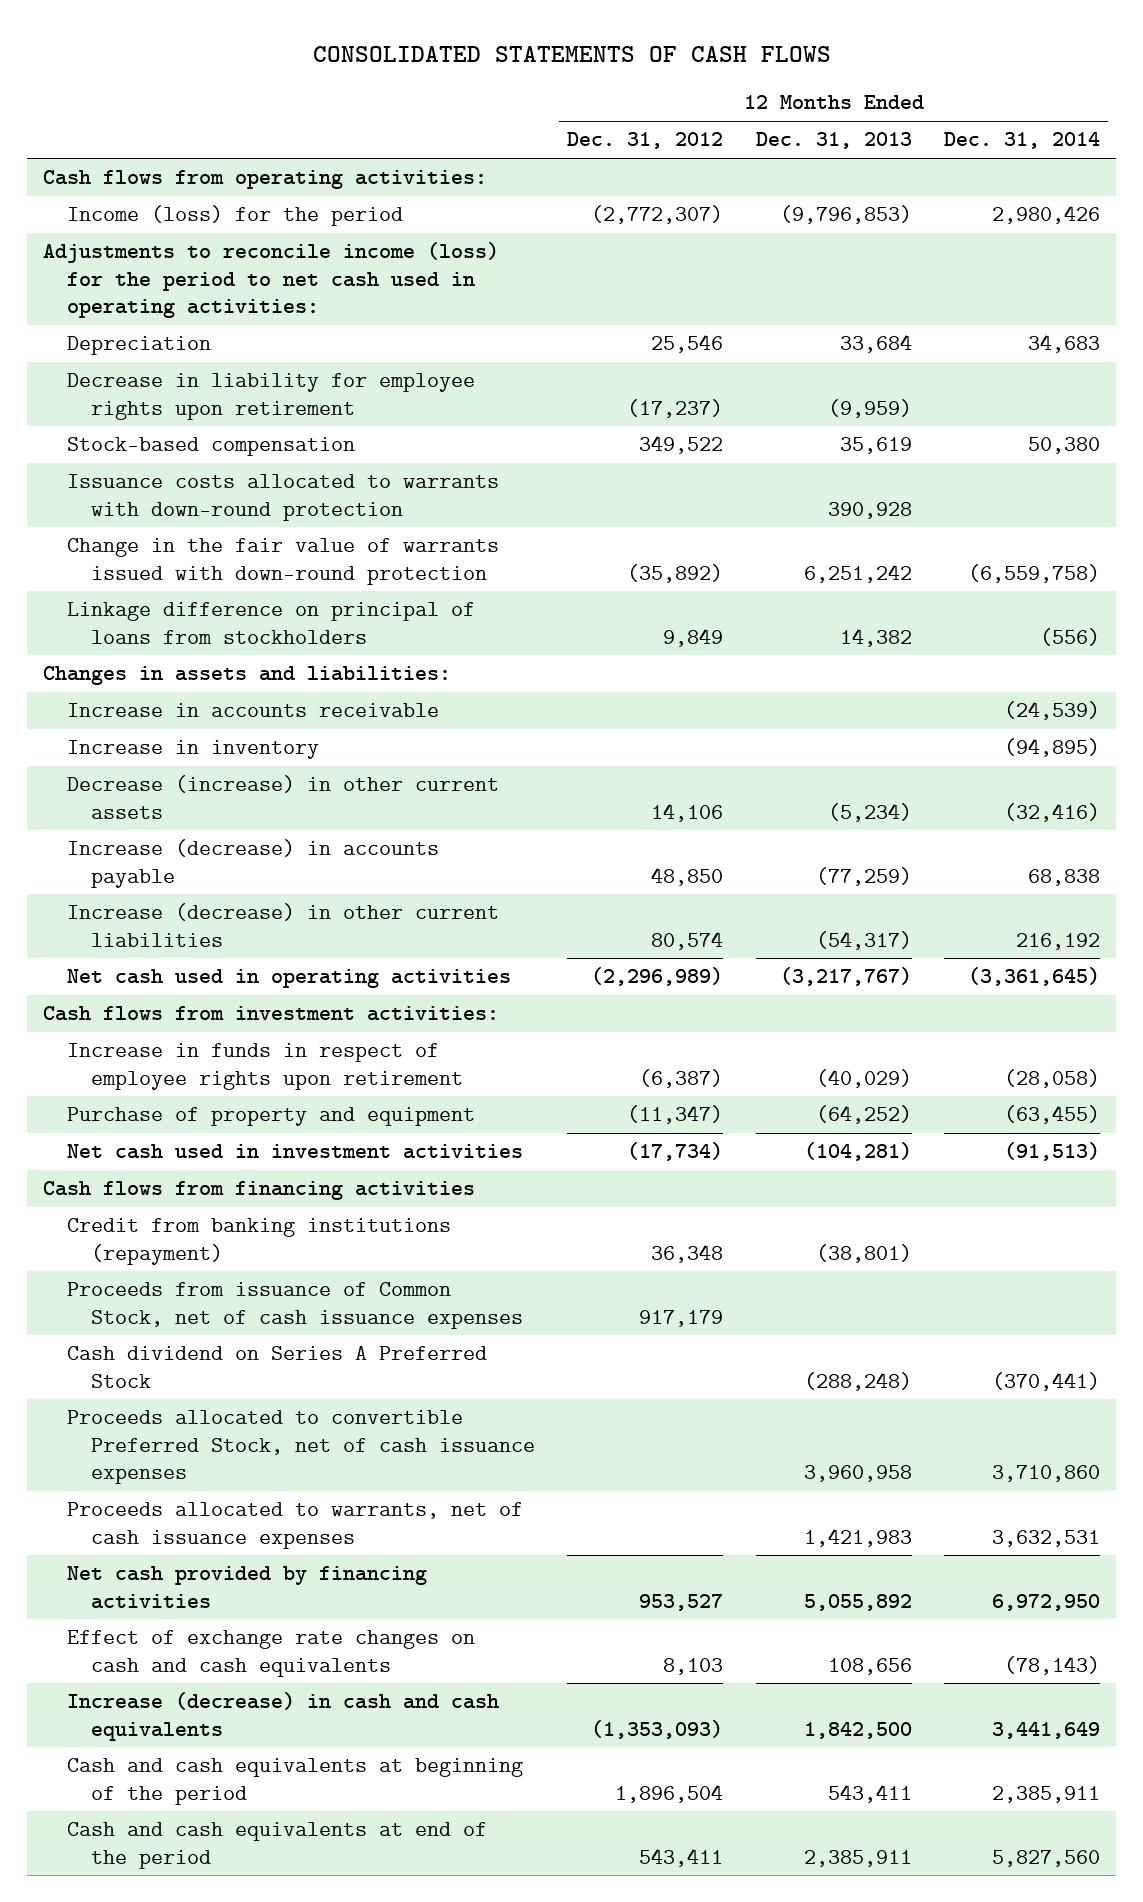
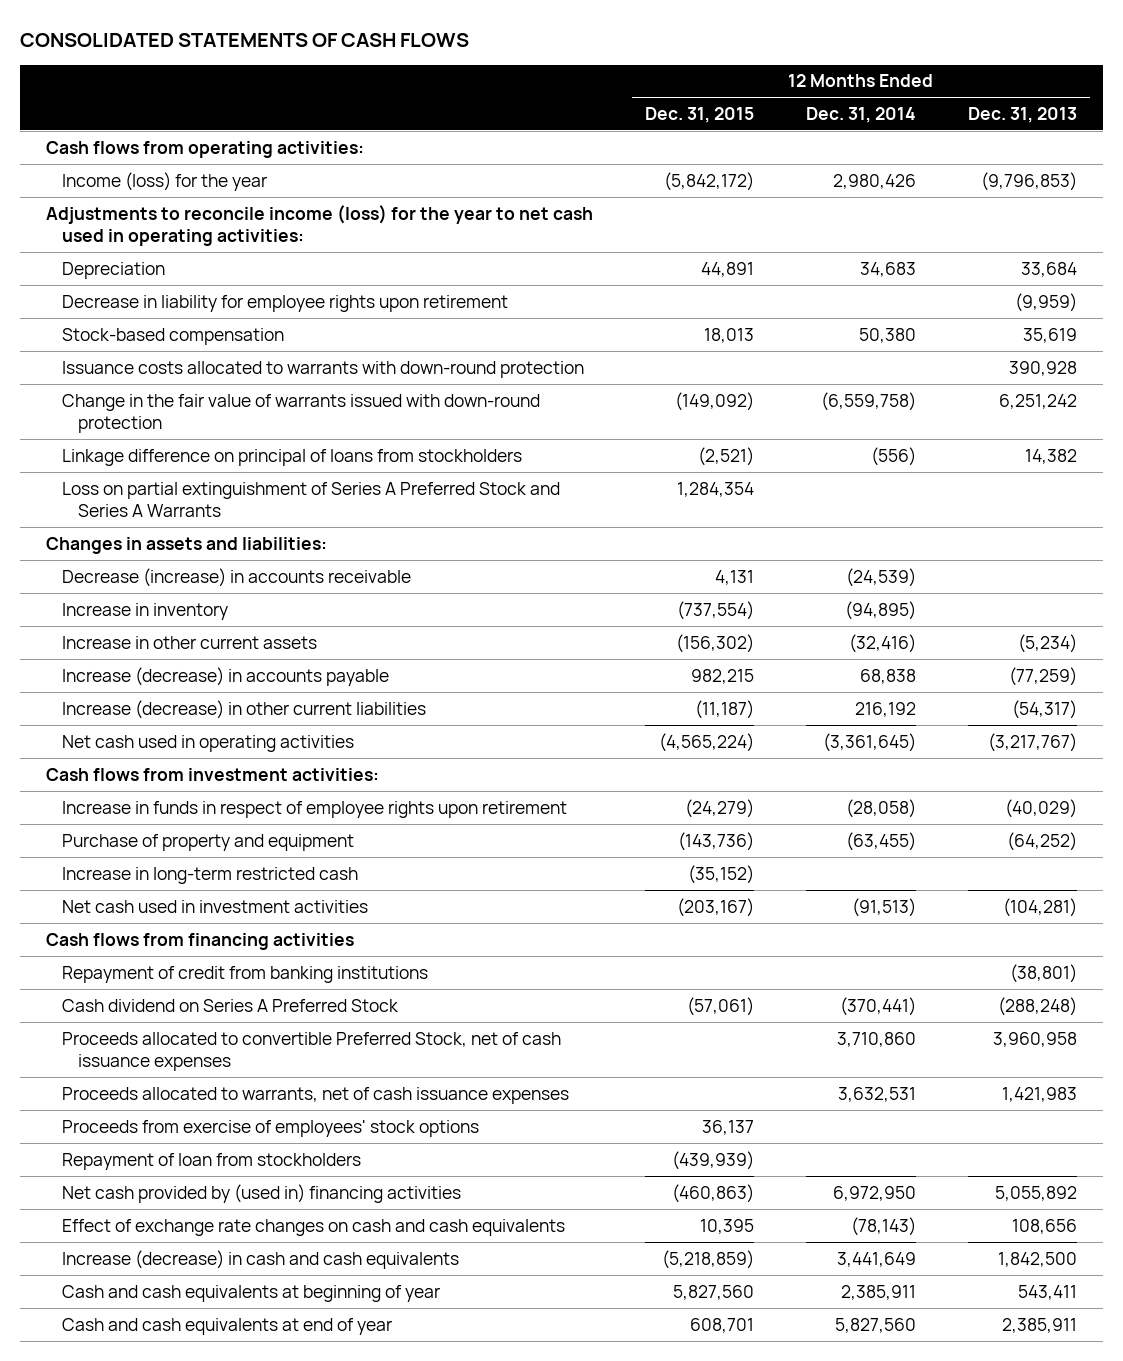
- | 12 Months Ended Dec. 31, 2012 | 12 Months Ended Dec. 31, 2013 | 12 Months Ended Dec. 31, 2014
+ | 12 Months Ended Dec. 31, 2015 | 12 Months Ended Dec. 31, 2014 | 12 Months Ended Dec. 31, 2013
- Income (loss) for the period | (2,772,307) | (9,796,853) | 2,980,426
- Adjustments to reconcile income (loss) for the period to net cash used in operating activities:
+ Income (loss) for the year | (5,842,172) | 2,980,426 | (9,796,853)
+ Adjustments to reconcile income (loss) for the year to net cash used in operating activities:
+ Loss on partial extinguishment of Series A Preferred Stock and Series A Warrants | 1,284,354 | |
- Increase in accounts receivable | | | (24,539)
+ Decrease (increase) in accounts receivable | 4,131 | (24,539) |
- Decrease (increase) in other current assets | 14,106 | (5,234) | (32,416)
+ Increase in other current assets | (156,302) | (32,416) | (5,234)
+ Increase in long-term restricted cash | (35,152) | |
- Credit from banking institutions (repayment) | 36,348 | (38,801) |
- Proceeds from issuance of Common Stock, net of cash issuance expenses | 917,179 | |
+ Repayment of credit from banking institutions | | | (38,801)
- Net cash provided by financing activities | 953,527 | 5,055,892 | 6,972,950
+ Proceeds from exercise of employees' stock options | 36,137 | |
+ Repayment of loan from stockholders | (439,939) | |
+ Net cash provided by (used in) financing activities | (460,863) | 6,972,950 | 5,055,892
- Cash and cash equivalents at beginning of the period | 1,896,504 | 543,411 | 2,385,911
- Cash and cash equivalents at end of the period | 543,411 | 2,385,911 | 5,827,560
+ Cash and cash equivalents at beginning of year | 5,827,560 | 2,385,911 | 543,411
+ Cash and cash equivalents at end of year | 608,701 | 5,827,560 | 2,385,911

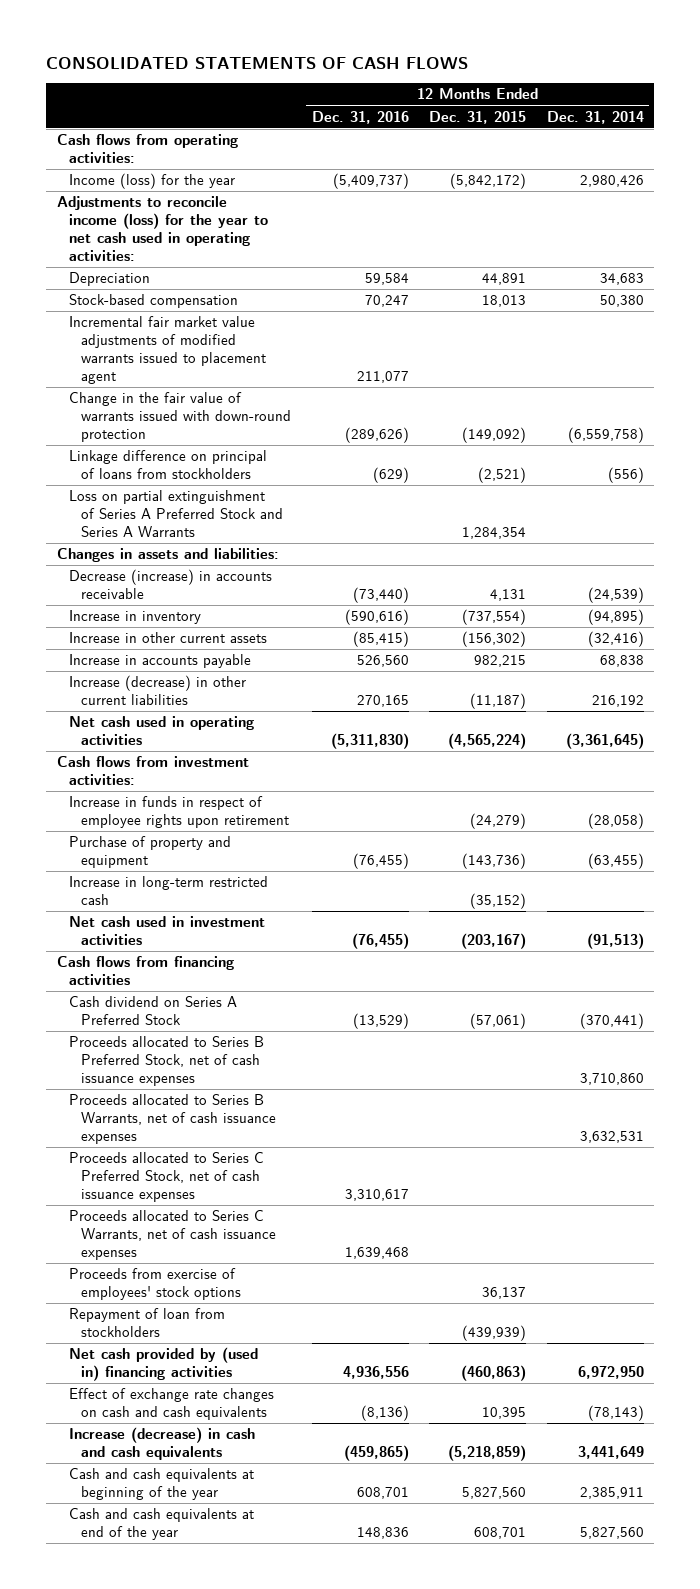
- | 12 Months Ended Dec. 31, 2015 | 12 Months Ended Dec. 31, 2014 | 12 Months Ended Dec. 31, 2013
+ | 12 Months Ended Dec. 31, 2016 | 12 Months Ended Dec. 31, 2015 | 12 Months Ended Dec. 31, 2014
- Decrease in liability for employee rights upon retirement | | | (9,959)
- Issuance costs allocated to warrants with down-round protection | | | 390,928
+ Incremental fair market value adjustments of modified warrants issued to placement agent | 211,077 | |
- Increase (decrease) in accounts payable | 982,215 | 68,838 | (77,259)
+ Increase in accounts payable | 526,560 | 982,215 | 68,838
- Repayment of credit from banking institutions | | | (38,801)
- Proceeds allocated to convertible Preferred Stock, net of cash issuance expenses | | 3,710,860 | 3,960,958
- Proceeds allocated to warrants, net of cash issuance expenses | | 3,632,531 | 1,421,983
+ Proceeds allocated to Series B Preferred Stock, net of cash issuance expenses | | | 3,710,860
+ Proceeds allocated to Series B Warrants, net of cash issuance expenses | | | 3,632,531
+ Proceeds allocated to Series C Preferred Stock, net of cash issuance expenses | 3,310,617 | |
+ Proceeds allocated to Series C Warrants, net of cash issuance expenses | 1,639,468 | |
- Cash and cash equivalents at beginning of year | 5,827,560 | 2,385,911 | 543,411
- Cash and cash equivalents at end of year | 608,701 | 5,827,560 | 2,385,911
+ Cash and cash equivalents at beginning of the year | 608,701 | 5,827,560 | 2,385,911
+ Cash and cash equivalents at end of the year | 148,836 | 608,701 | 5,827,560

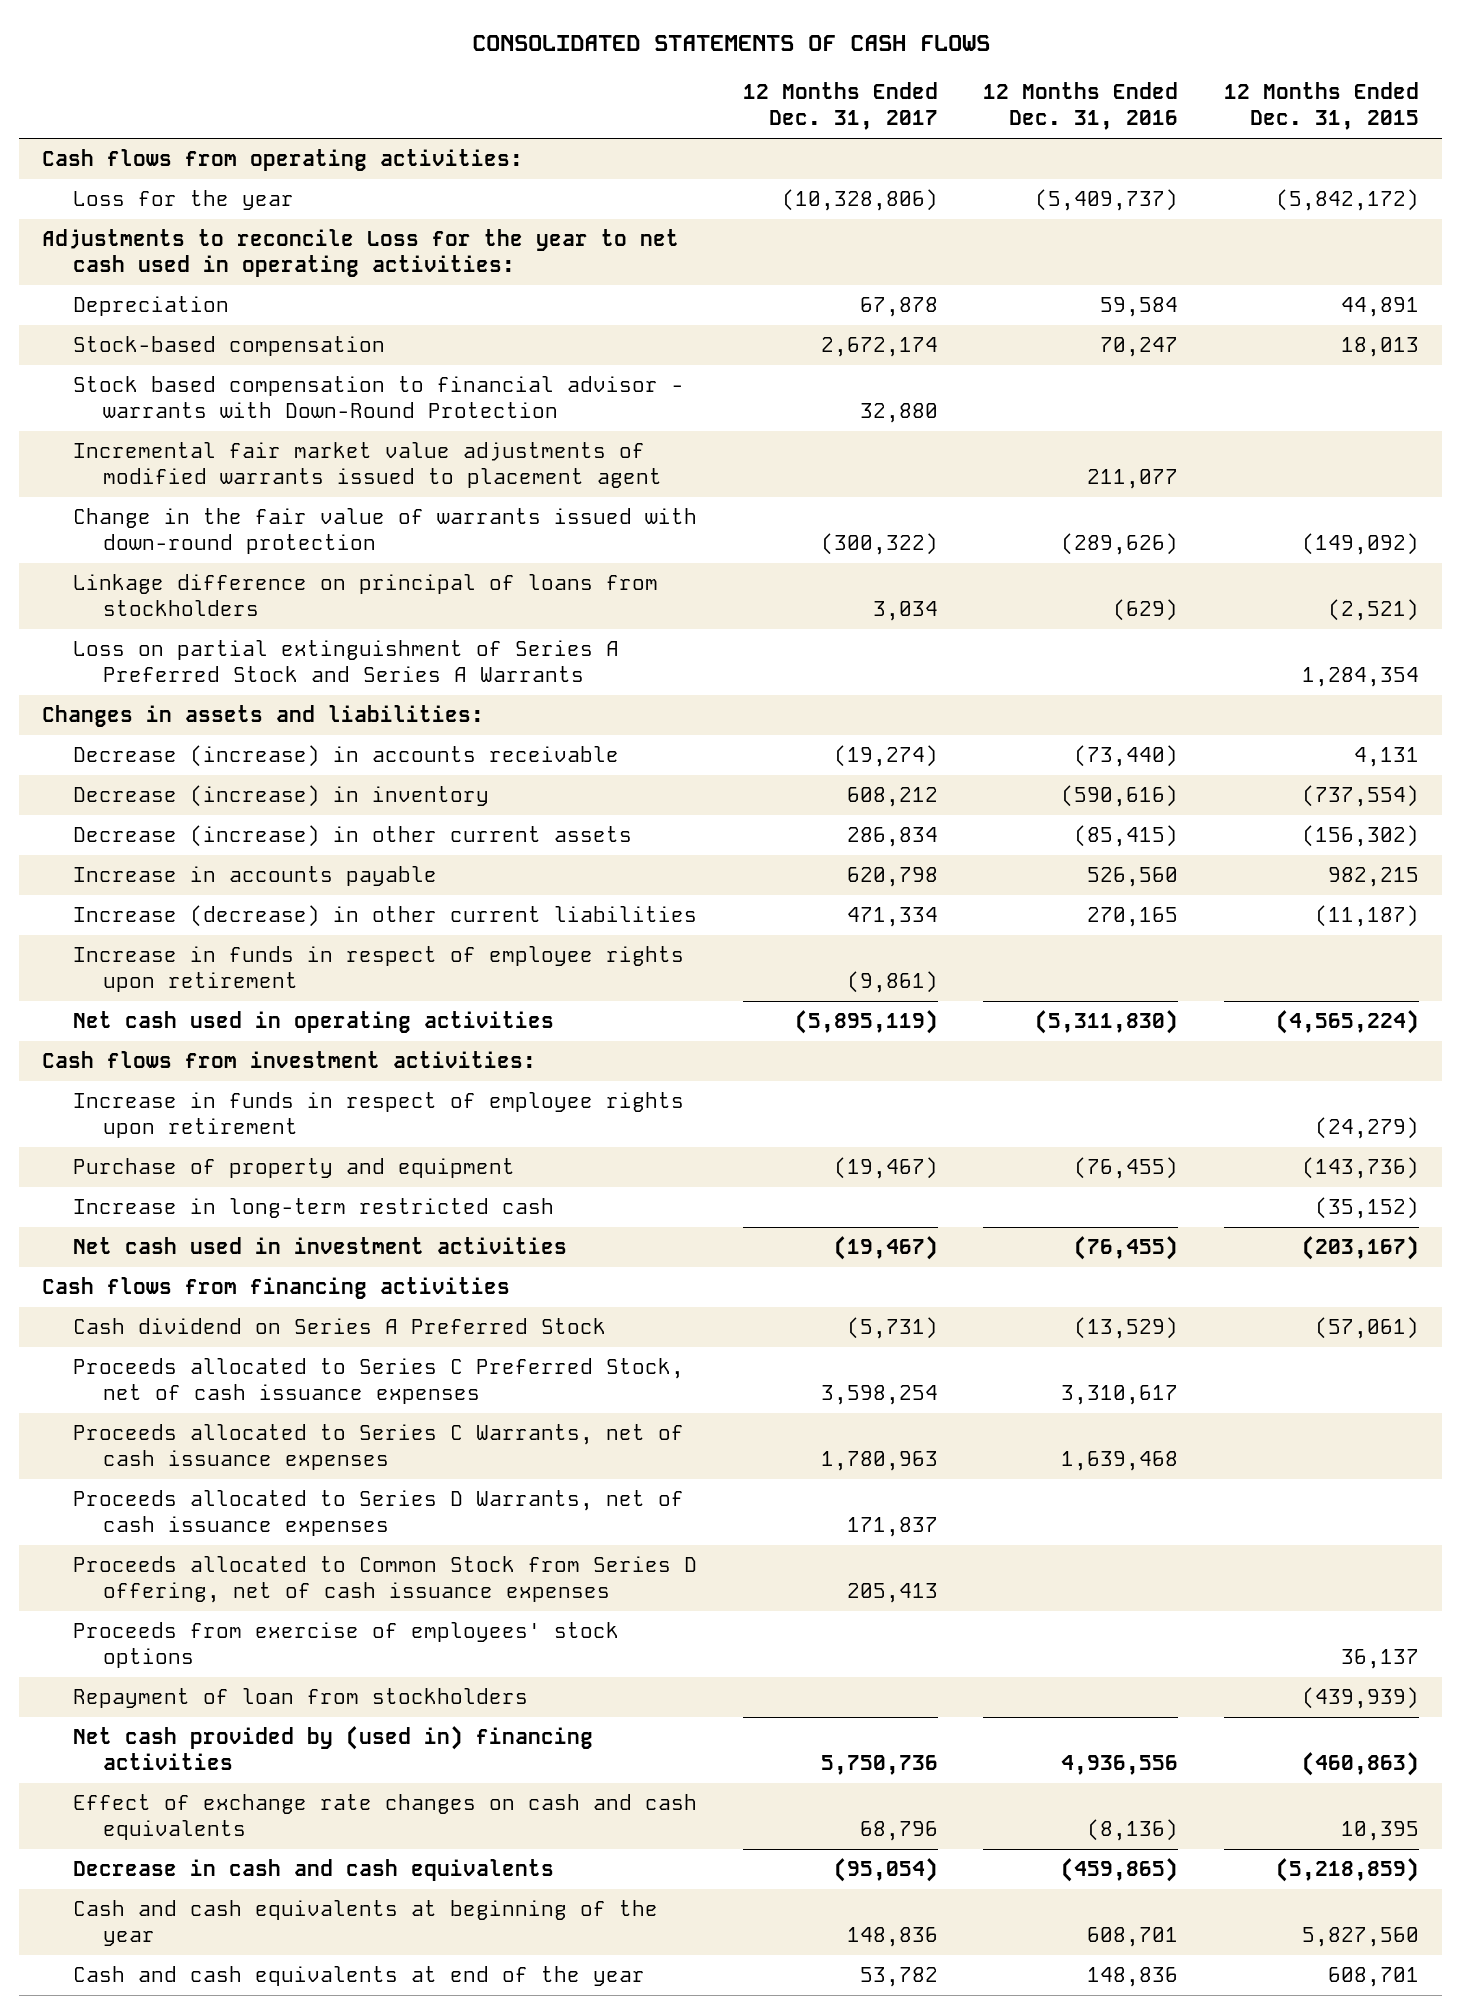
- | 12 Months Ended Dec. 31, 2016 | 12 Months Ended Dec. 31, 2015 | 12 Months Ended Dec. 31, 2014
+ | 12 Months Ended Dec. 31, 2017 | 12 Months Ended Dec. 31, 2016 | 12 Months Ended Dec. 31, 2015
- Income (loss) for the year | (5,409,737) | (5,842,172) | 2,980,426
- Adjustments to reconcile income (loss) for the year to net cash used in operating activities:
+ Loss for the year | (10,328,806) | (5,409,737) | (5,842,172)
+ Adjustments to reconcile Loss for the year to net cash used in operating activities:
+ Stock based compensation to financial advisor - warrants with Down-Round Protection | 32,880 | |
- Increase in inventory | (590,616) | (737,554) | (94,895)
- Increase in other current assets | (85,415) | (156,302) | (32,416)
+ Decrease (increase) in inventory | 608,212 | (590,616) | (737,554)
+ Decrease (increase) in other current assets | 286,834 | (85,415) | (156,302)
+ Increase in funds in respect of employee rights upon retirement | (9,861) | |
- Proceeds allocated to Series B Preferred Stock, net of cash issuance expenses | | | 3,710,860
- Proceeds allocated to Series B Warrants, net of cash issuance expenses | | | 3,632,531
+ Proceeds allocated to Series D Warrants, net of cash issuance expenses | 171,837 | |
+ Proceeds allocated to Common Stock from Series D offering, net of cash issuance expenses | 205,413 | |
- Increase (decrease) in cash and cash equivalents | (459,865) | (5,218,859) | 3,441,649
+ Decrease in cash and cash equivalents | (95,054) | (459,865) | (5,218,859)

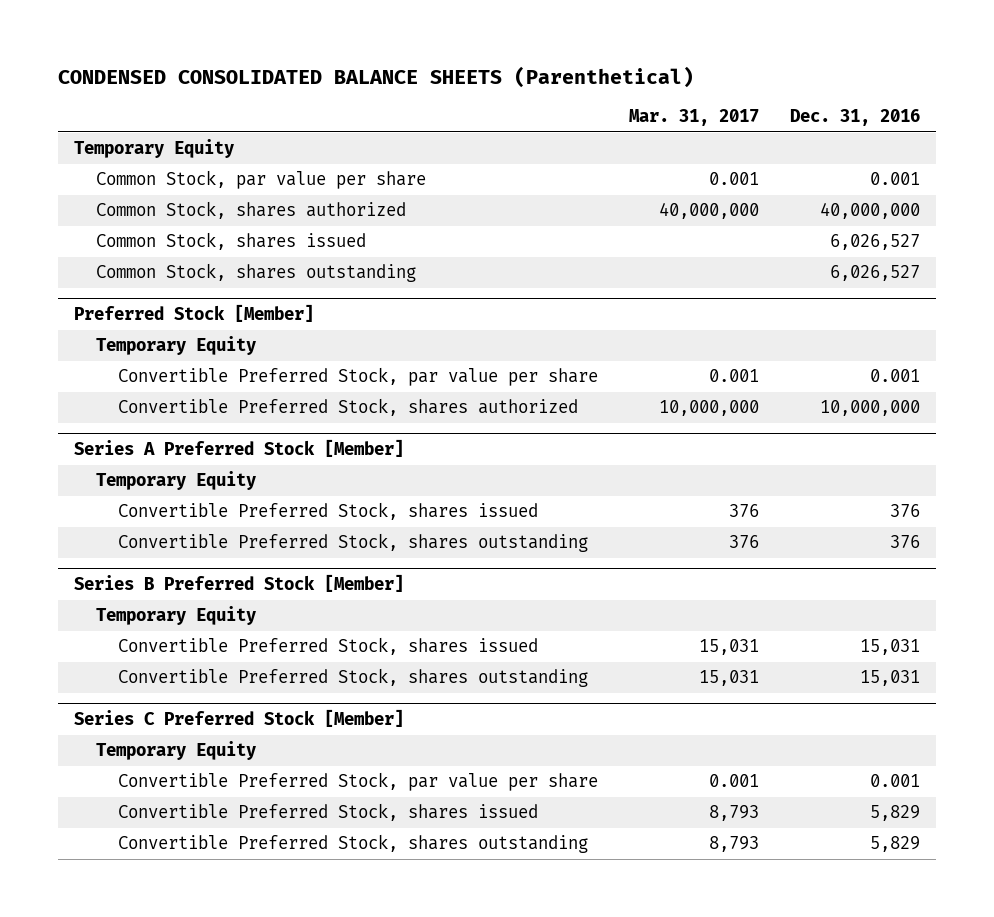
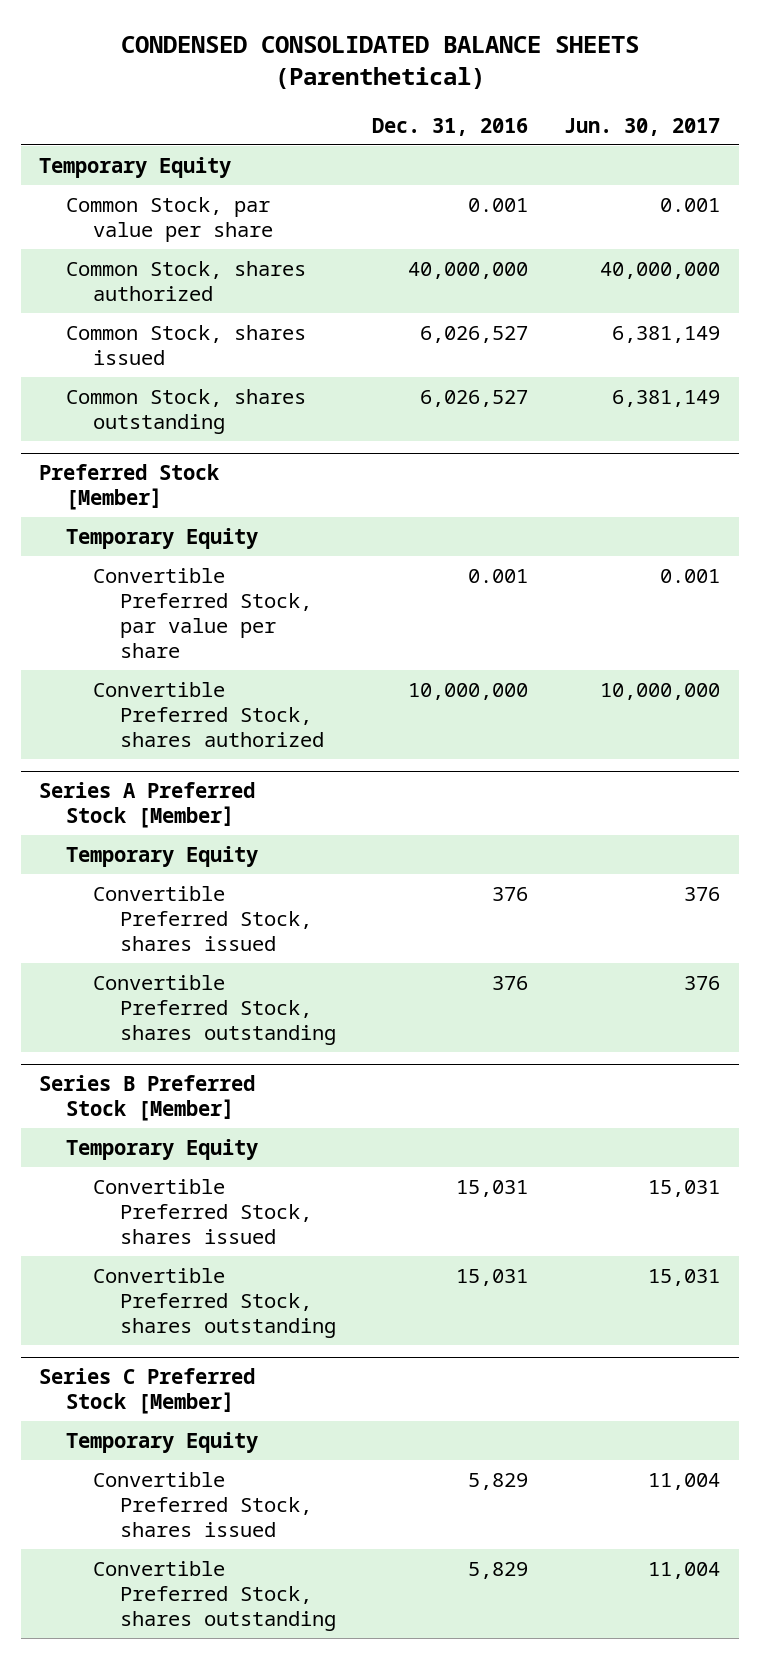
- | Mar. 31, 2017 | Dec. 31, 2016
+ | Dec. 31, 2016 | Jun. 30, 2017
@ Series C Preferred Stock [Member]
- Convertible Preferred Stock, par value per share | 0.001 | 0.001

